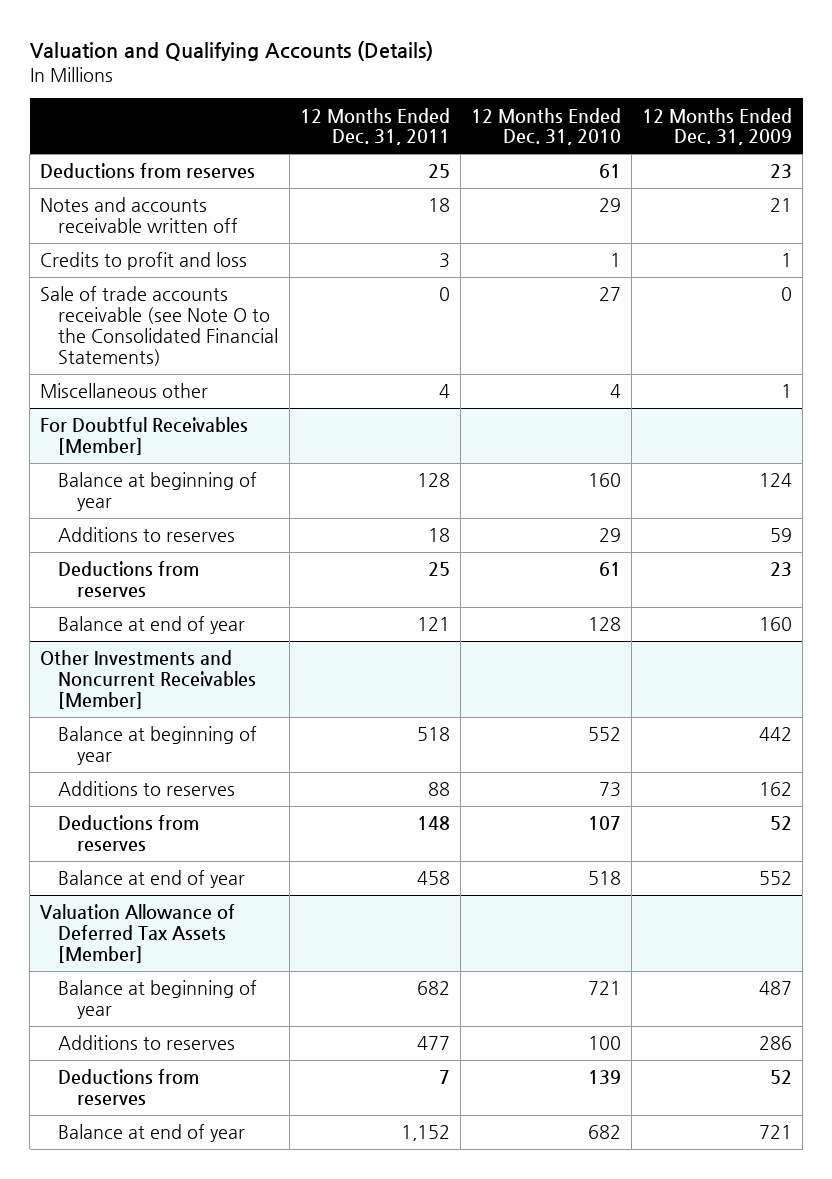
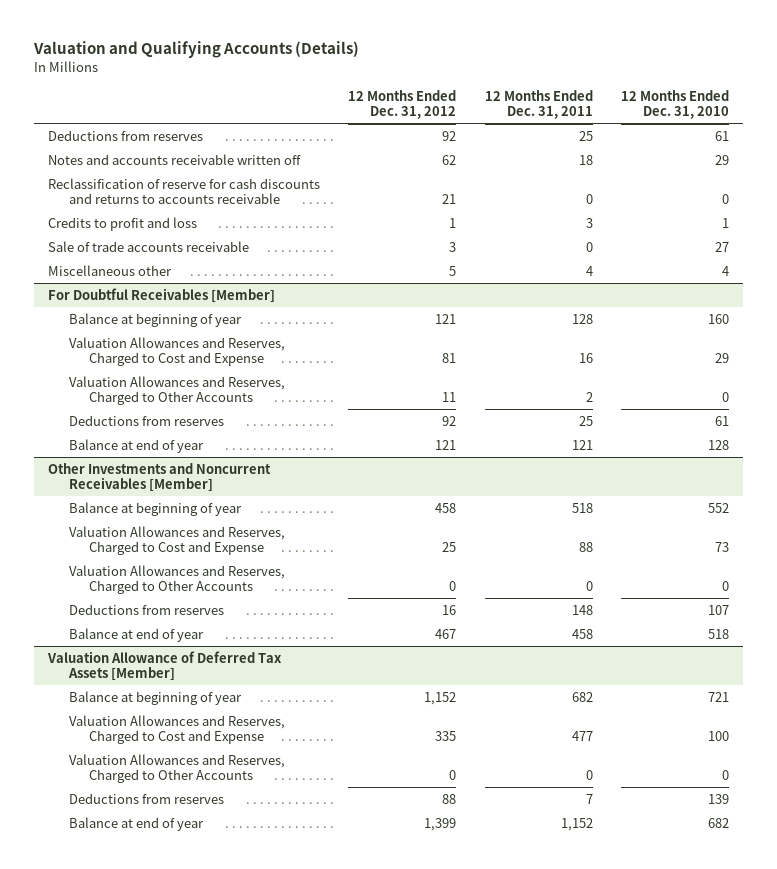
- | 12 Months Ended Dec. 31, 2011 | 12 Months Ended Dec. 31, 2010 | 12 Months Ended Dec. 31, 2009
+ | 12 Months Ended Dec. 31, 2012 | 12 Months Ended Dec. 31, 2011 | 12 Months Ended Dec. 31, 2010
+ Reclassification of reserve for cash discounts and returns to accounts receivable | 21 | 0 | 0
- Sale of trade accounts receivable (see Note O to the Consolidated Financial Statements) | 0 | 27 | 0
+ Sale of trade accounts receivable | 3 | 0 | 27
@ For Doubtful Receivables [Member]
- Additions to reserves | 18 | 29 | 59
+ Valuation Allowances and Reserves, Charged to Cost and Expense | 81 | 16 | 29
+ Valuation Allowances and Reserves, Charged to Other Accounts | 11 | 2 | 0
@ Other Investments and Noncurrent Receivables [Member]
- Additions to reserves | 88 | 73 | 162
+ Valuation Allowances and Reserves, Charged to Cost and Expense | 25 | 88 | 73
+ Valuation Allowances and Reserves, Charged to Other Accounts | 0 | 0 | 0
@ Valuation Allowance of Deferred Tax Assets [Member]
- Additions to reserves | 477 | 100 | 286
+ Valuation Allowances and Reserves, Charged to Cost and Expense | 335 | 477 | 100
+ Valuation Allowances and Reserves, Charged to Other Accounts | 0 | 0 | 0

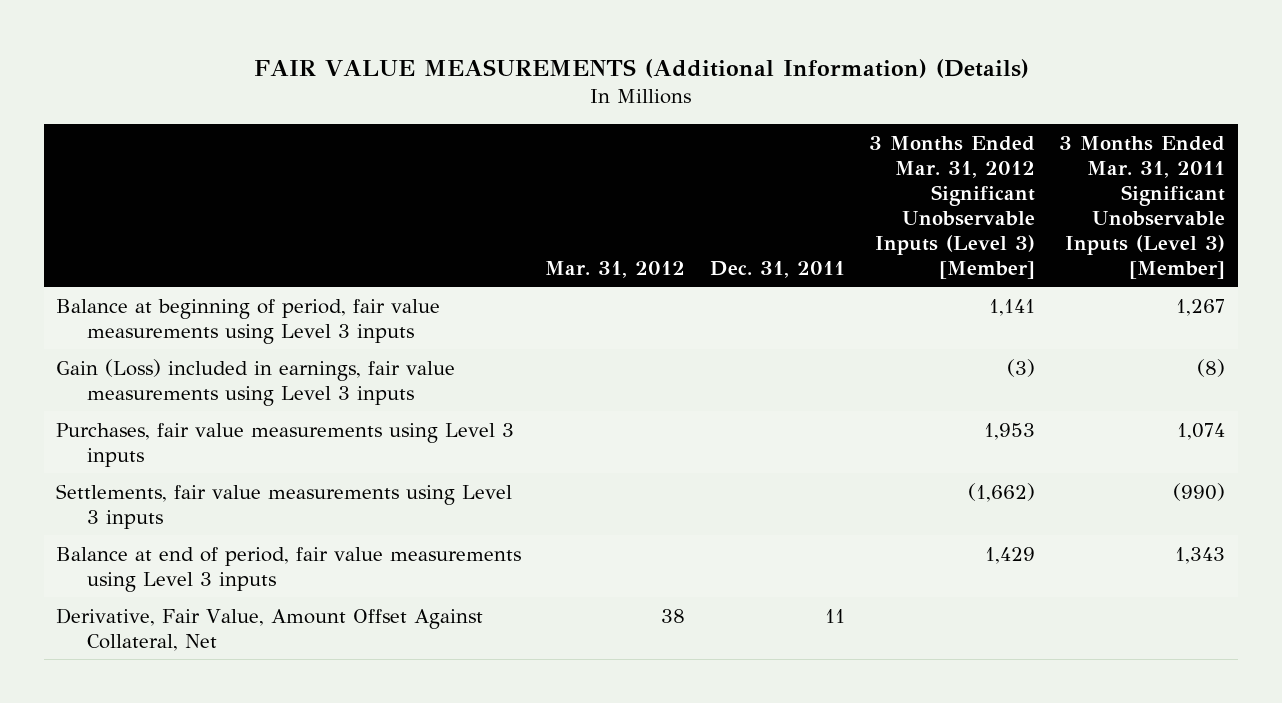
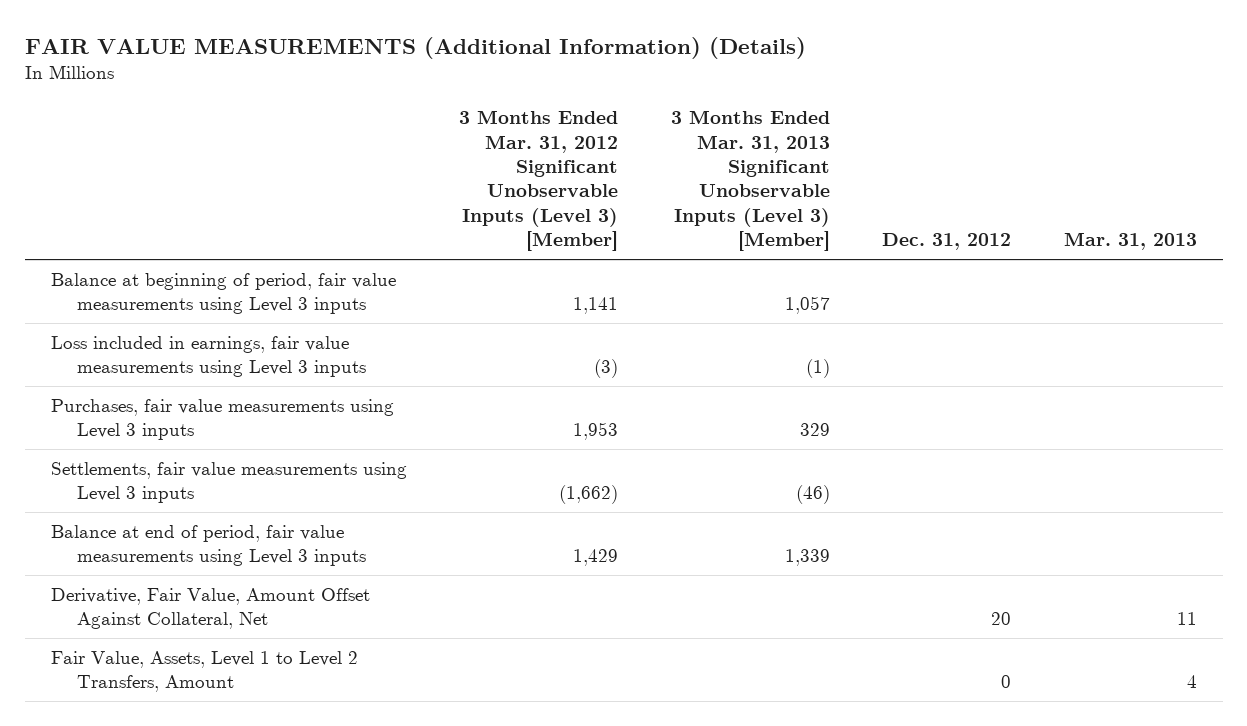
- | Mar. 31, 2012 | Dec. 31, 2011 | 3 Months Ended Mar. 31, 2012 Significant Unobservable Inputs (Level 3) [Member] | 3 Months Ended Mar. 31, 2011 Significant Unobservable Inputs (Level 3) [Member]
+ | 3 Months Ended Mar. 31, 2012 Significant Unobservable Inputs (Level 3) [Member] | 3 Months Ended Mar. 31, 2013 Significant Unobservable Inputs (Level 3) [Member] | Dec. 31, 2012 | Mar. 31, 2013
- Gain (Loss) included in earnings, fair value measurements using Level 3 inputs | | | (3) | (8)
+ Loss included in earnings, fair value measurements using Level 3 inputs | (3) | (1) | |
+ Fair Value, Assets, Level 1 to Level 2 Transfers, Amount | | | 0 | 4

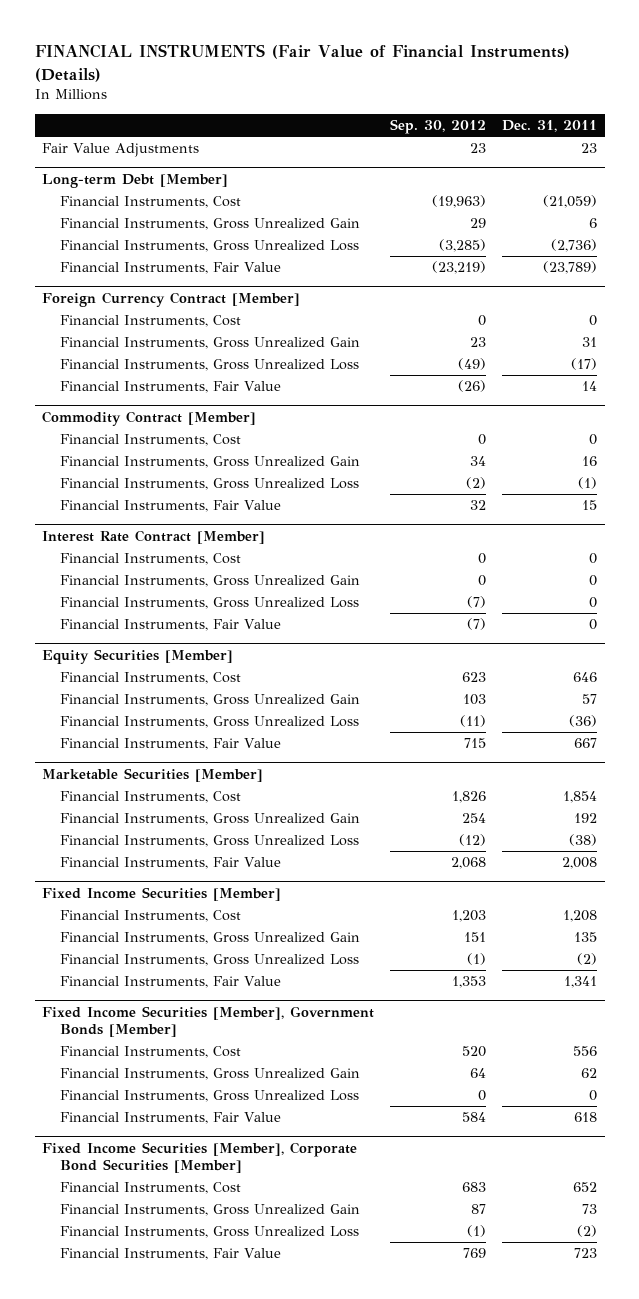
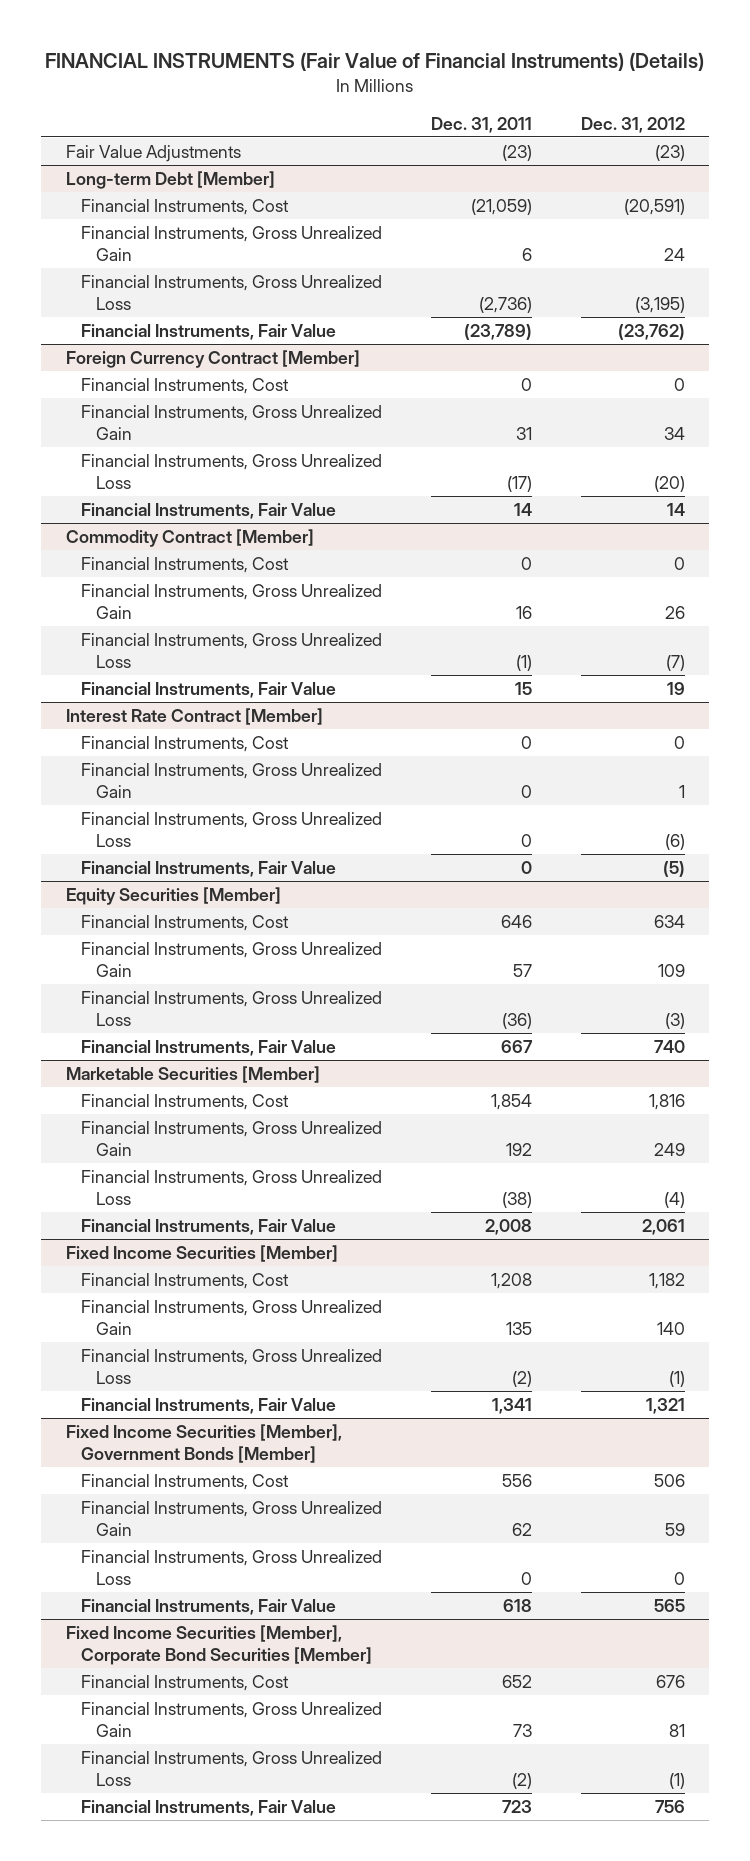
- | Sep. 30, 2012 | Dec. 31, 2011
+ | Dec. 31, 2011 | Dec. 31, 2012
- Fair Value Adjustments | 23 | 23
+ Fair Value Adjustments | (23) | (23)

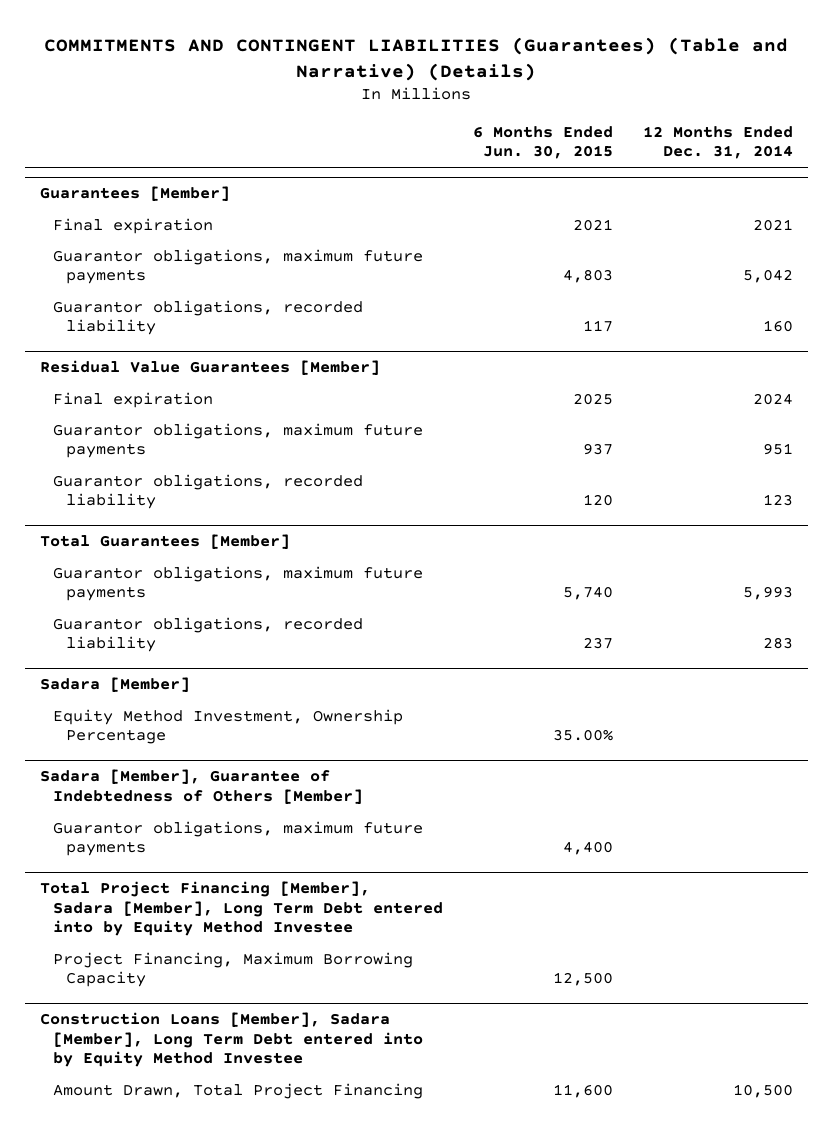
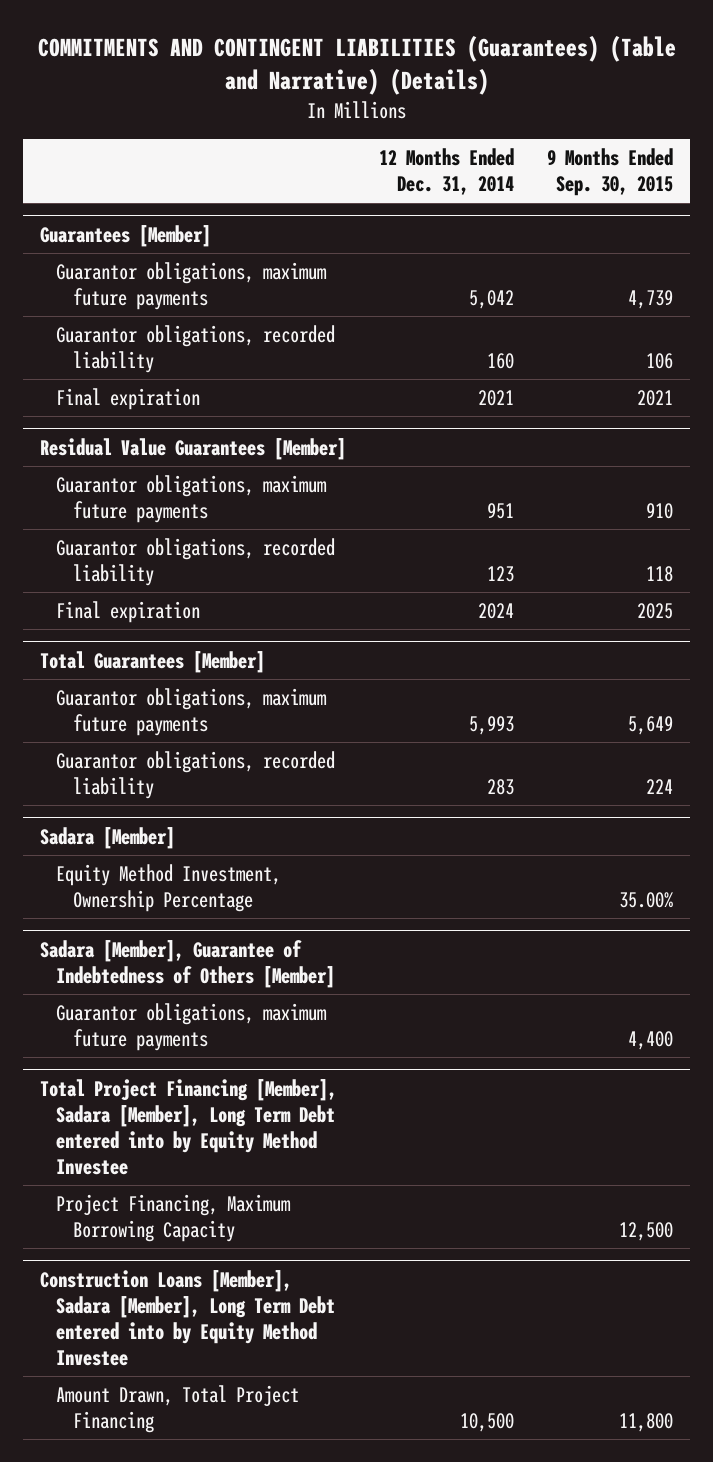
- | 6 Months Ended Jun. 30, 2015 | 12 Months Ended Dec. 31, 2014
+ | 12 Months Ended Dec. 31, 2014 | 9 Months Ended Sep. 30, 2015
@ Guarantees [Member]
moved down: Final expiration | 2021 | 2021
@ Residual Value Guarantees [Member]
moved down: Final expiration | 2024 | 2025

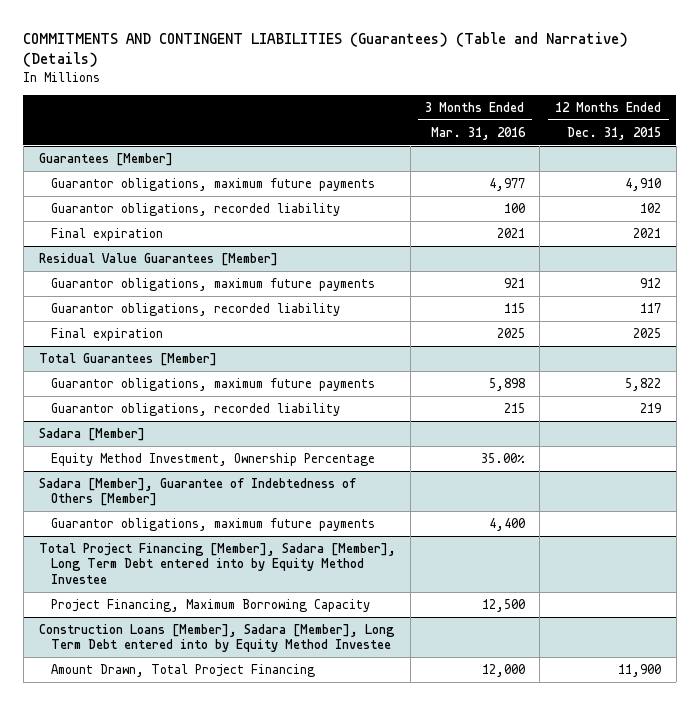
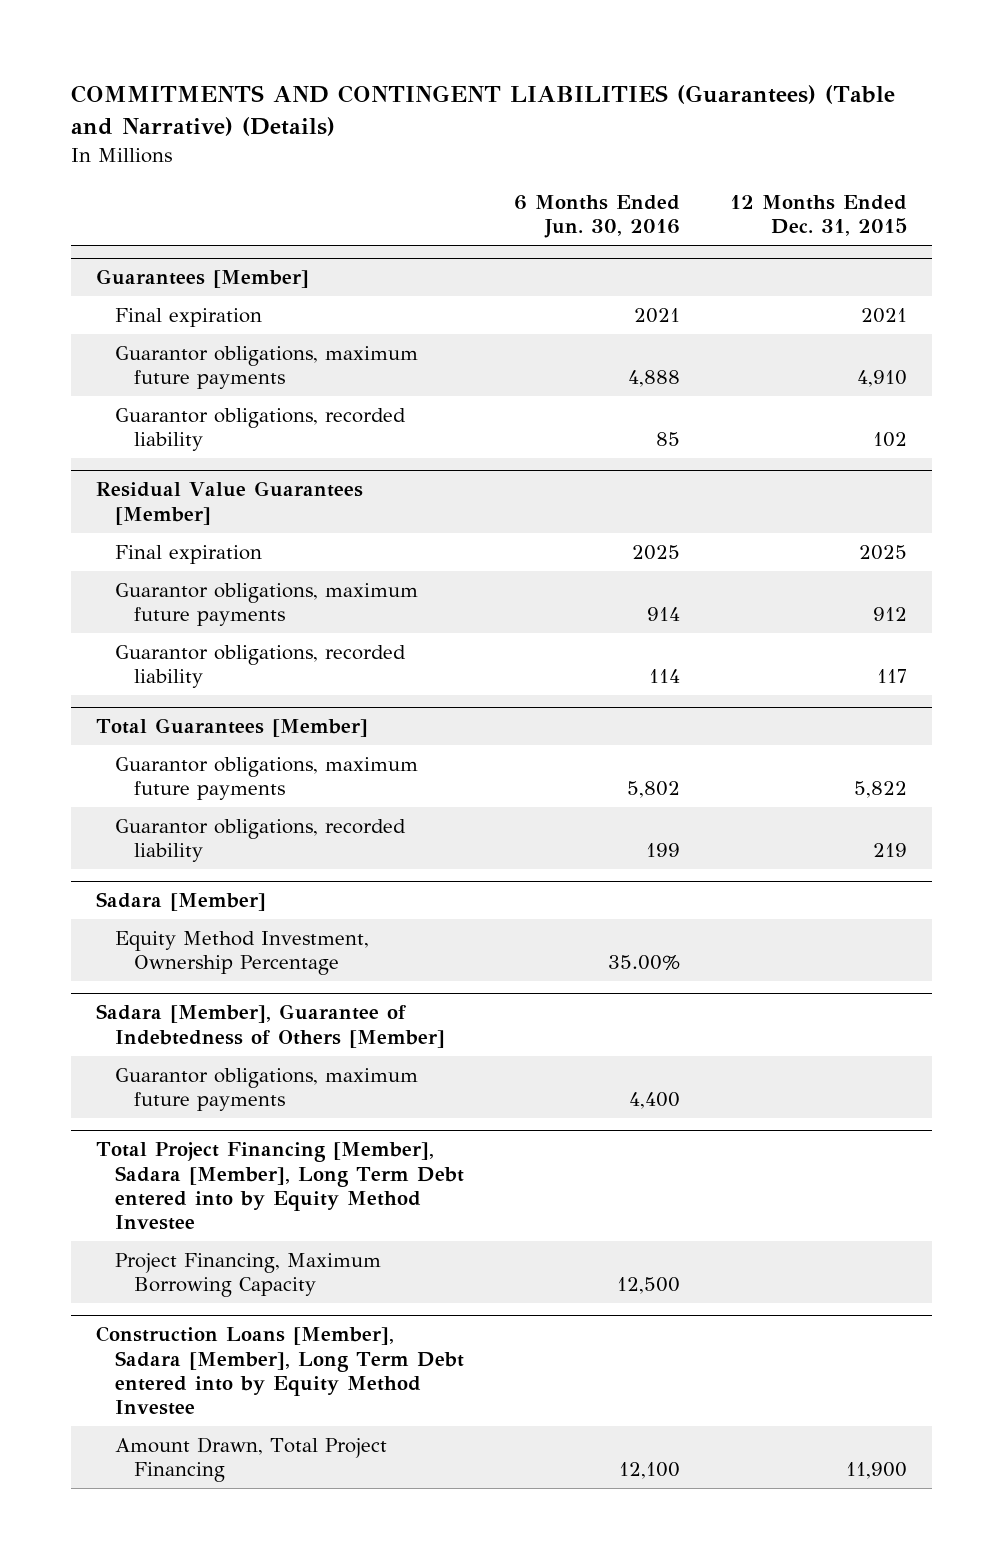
- | 3 Months Ended Mar. 31, 2016 | 12 Months Ended Dec. 31, 2015
+ | 6 Months Ended Jun. 30, 2016 | 12 Months Ended Dec. 31, 2015
@ Guarantees [Member]
moved up: Final expiration | 2021 | 2021
@ Residual Value Guarantees [Member]
moved up: Final expiration | 2025 | 2025

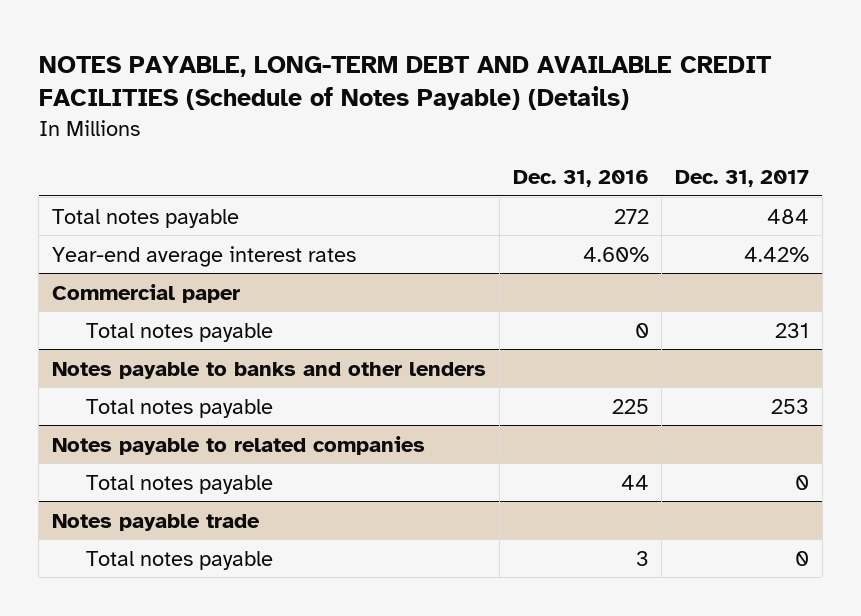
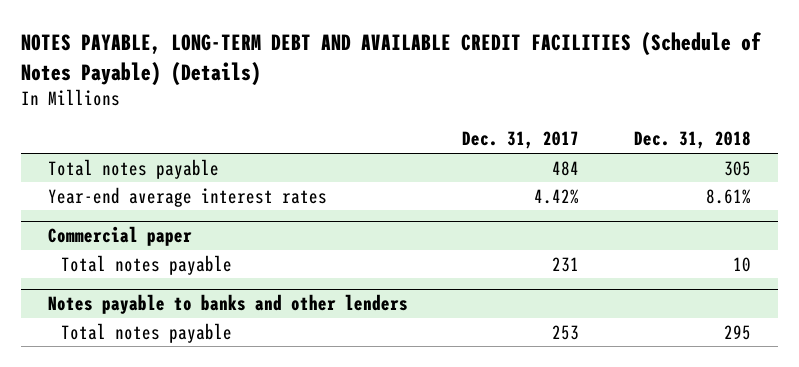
- | Dec. 31, 2016 | Dec. 31, 2017
+ | Dec. 31, 2017 | Dec. 31, 2018
- Notes payable to related companies
- Total notes payable | 44 | 0
- Notes payable trade
- Total notes payable | 3 | 0

